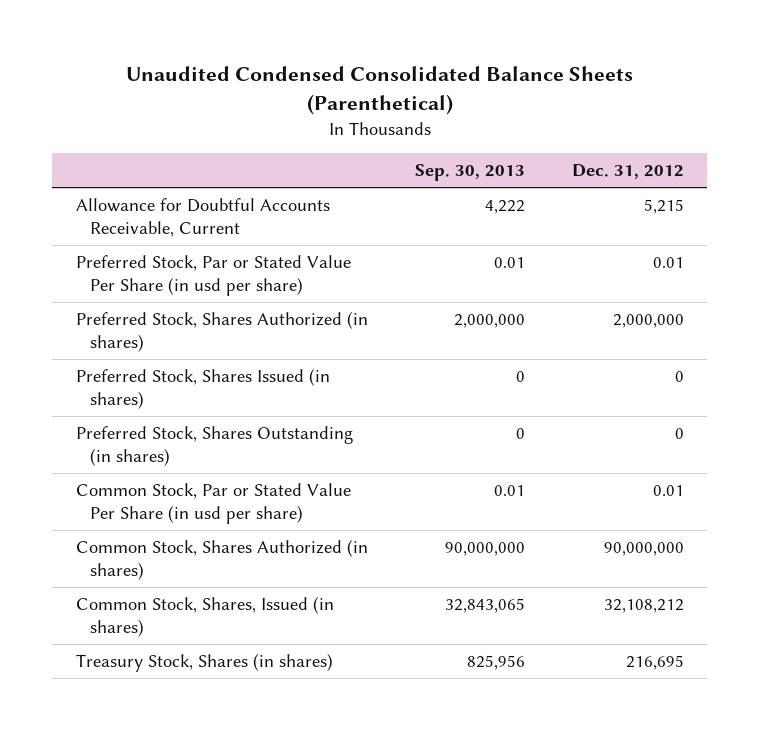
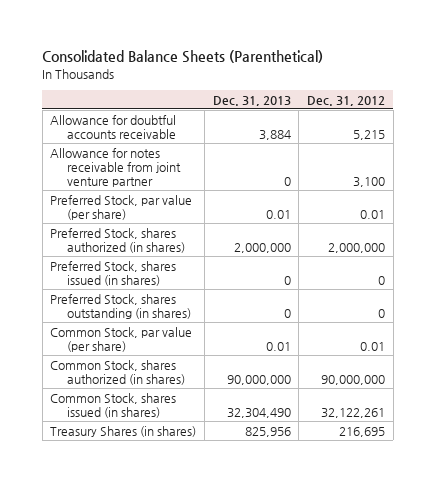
- Unaudited Condensed Consolidated Balance Sheets (Parenthetical)
+ Consolidated Balance Sheets (Parenthetical)
- | Sep. 30, 2013 | Dec. 31, 2012
+ | Dec. 31, 2013 | Dec. 31, 2012
- Allowance for Doubtful Accounts Receivable, Current | 4,222 | 5,215
- Preferred Stock, Par or Stated Value Per Share (in usd per share) | 0.01 | 0.01
- Preferred Stock, Shares Authorized (in shares) | 2,000,000 | 2,000,000
- Preferred Stock, Shares Issued (in shares) | 0 | 0
- Preferred Stock, Shares Outstanding (in shares) | 0 | 0
- Common Stock, Par or Stated Value Per Share (in usd per share) | 0.01 | 0.01
- Common Stock, Shares Authorized (in shares) | 90,000,000 | 90,000,000
- Common Stock, Shares, Issued (in shares) | 32,843,065 | 32,108,212
- Treasury Stock, Shares (in shares) | 825,956 | 216,695
+ Allowance for doubtful accounts receivable | 3,884 | 5,215
+ Allowance for notes receivable from joint venture partner | 0 | 3,100
+ Preferred Stock, par value (per share) | 0.01 | 0.01
+ Preferred Stock, shares authorized (in shares) | 2,000,000 | 2,000,000
+ Preferred Stock, shares issued (in shares) | 0 | 0
+ Preferred Stock, shares outstanding (in shares) | 0 | 0
+ Common Stock, par value (per share) | 0.01 | 0.01
+ Common Stock, shares authorized (in shares) | 90,000,000 | 90,000,000
+ Common Stock, shares issued (in shares) | 32,304,490 | 32,122,261
+ Treasury Shares (in shares) | 825,956 | 216,695

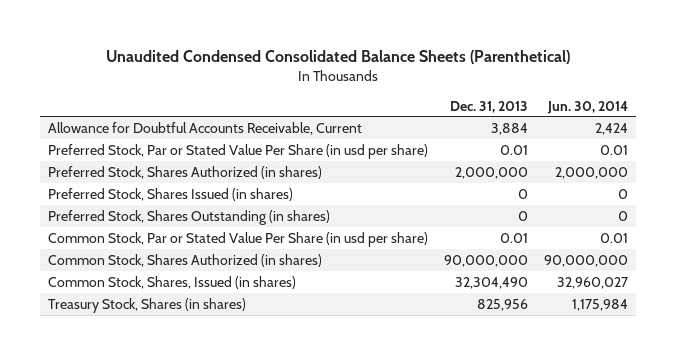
- Consolidated Balance Sheets (Parenthetical)
+ Unaudited Condensed Consolidated Balance Sheets (Parenthetical)
- | Dec. 31, 2013 | Dec. 31, 2012
+ | Dec. 31, 2013 | Jun. 30, 2014
- Allowance for doubtful accounts receivable | 3,884 | 5,215
- Allowance for notes receivable from joint venture partner | 0 | 3,100
- Preferred Stock, par value (per share) | 0.01 | 0.01
- Preferred Stock, shares authorized (in shares) | 2,000,000 | 2,000,000
- Preferred Stock, shares issued (in shares) | 0 | 0
- Preferred Stock, shares outstanding (in shares) | 0 | 0
- Common Stock, par value (per share) | 0.01 | 0.01
- Common Stock, shares authorized (in shares) | 90,000,000 | 90,000,000
- Common Stock, shares issued (in shares) | 32,304,490 | 32,122,261
- Treasury Shares (in shares) | 825,956 | 216,695
+ Allowance for Doubtful Accounts Receivable, Current | 3,884 | 2,424
+ Preferred Stock, Par or Stated Value Per Share (in usd per share) | 0.01 | 0.01
+ Preferred Stock, Shares Authorized (in shares) | 2,000,000 | 2,000,000
+ Preferred Stock, Shares Issued (in shares) | 0 | 0
+ Preferred Stock, Shares Outstanding (in shares) | 0 | 0
+ Common Stock, Par or Stated Value Per Share (in usd per share) | 0.01 | 0.01
+ Common Stock, Shares Authorized (in shares) | 90,000,000 | 90,000,000
+ Common Stock, Shares, Issued (in shares) | 32,304,490 | 32,960,027
+ Treasury Stock, Shares (in shares) | 825,956 | 1,175,984

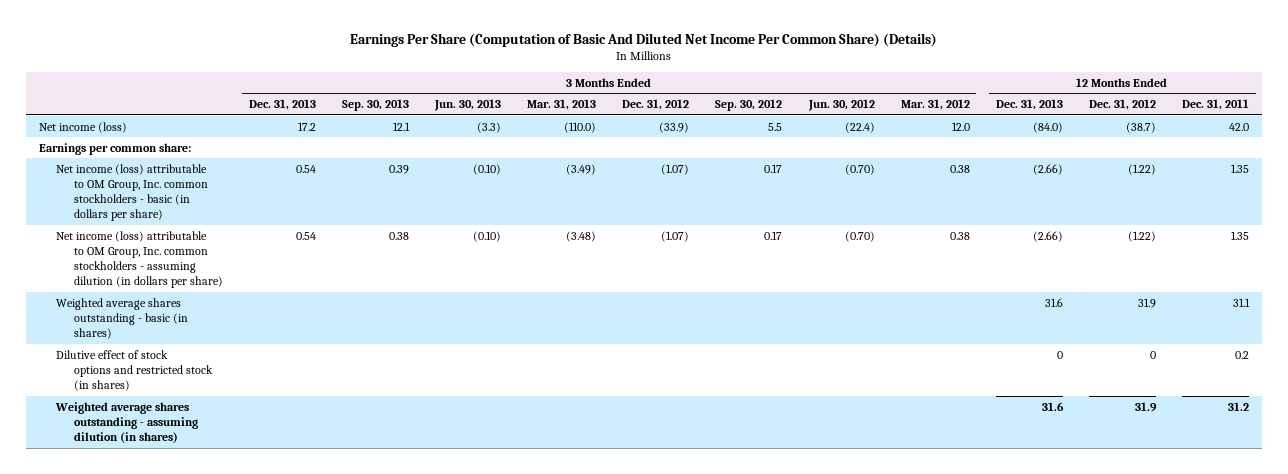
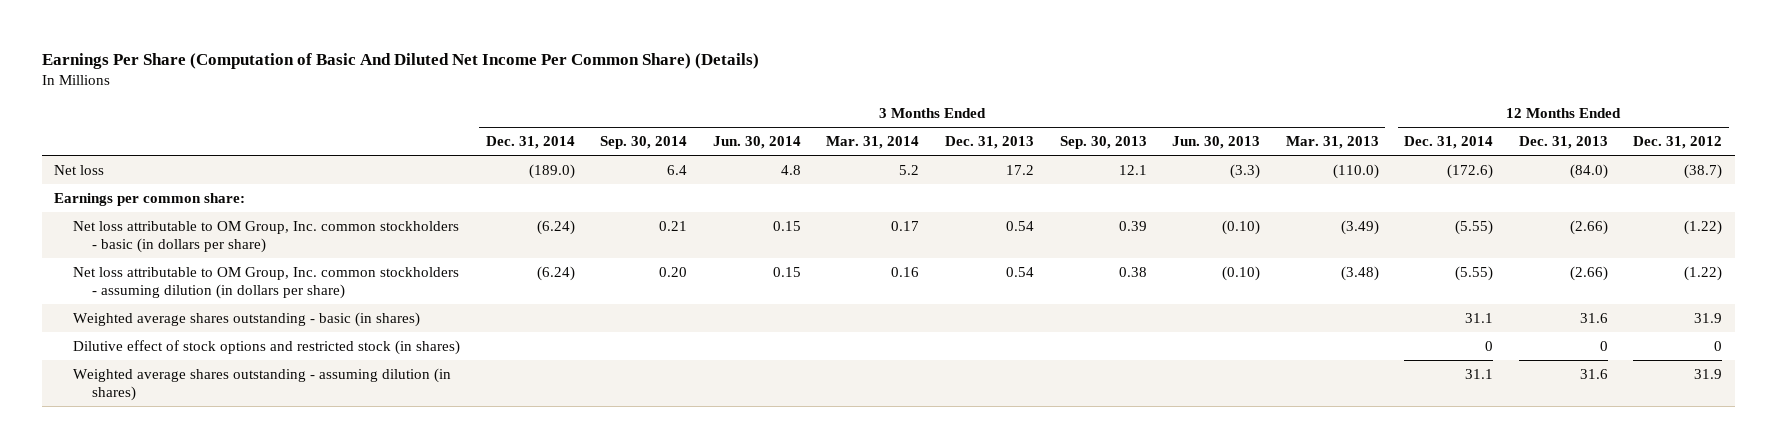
- | 3 Months Ended Dec. 31, 2013 | 3 Months Ended Sep. 30, 2013 | 3 Months Ended Jun. 30, 2013 | 3 Months Ended Mar. 31, 2013 | 3 Months Ended Dec. 31, 2012 | 3 Months Ended Sep. 30, 2012 | 3 Months Ended Jun. 30, 2012 | 3 Months Ended Mar. 31, 2012 | 12 Months Ended Dec. 31, 2013 | 12 Months Ended Dec. 31, 2012 | 12 Months Ended Dec. 31, 2011
+ | 3 Months Ended Dec. 31, 2014 | 3 Months Ended Sep. 30, 2014 | 3 Months Ended Jun. 30, 2014 | 3 Months Ended Mar. 31, 2014 | 3 Months Ended Dec. 31, 2013 | 3 Months Ended Sep. 30, 2013 | 3 Months Ended Jun. 30, 2013 | 3 Months Ended Mar. 31, 2013 | 12 Months Ended Dec. 31, 2014 | 12 Months Ended Dec. 31, 2013 | 12 Months Ended Dec. 31, 2012
- Net income (loss) | 17.2 | 12.1 | (3.3) | (110.0) | (33.9) | 5.5 | (22.4) | 12.0 | (84.0) | (38.7) | 42.0
+ Net loss | (189.0) | 6.4 | 4.8 | 5.2 | 17.2 | 12.1 | (3.3) | (110.0) | (172.6) | (84.0) | (38.7)
- Net income (loss) attributable to OM Group, Inc. common stockholders - basic (in dollars per share) | 0.54 | 0.39 | (0.10) | (3.49) | (1.07) | 0.17 | (0.70) | 0.38 | (2.66) | (1.22) | 1.35
- Net income (loss) attributable to OM Group, Inc. common stockholders - assuming dilution (in dollars per share) | 0.54 | 0.38 | (0.10) | (3.48) | (1.07) | 0.17 | (0.70) | 0.38 | (2.66) | (1.22) | 1.35
+ Net loss attributable to OM Group, Inc. common stockholders - basic (in dollars per share) | (6.24) | 0.21 | 0.15 | 0.17 | 0.54 | 0.39 | (0.10) | (3.49) | (5.55) | (2.66) | (1.22)
+ Net loss attributable to OM Group, Inc. common stockholders - assuming dilution (in dollars per share) | (6.24) | 0.20 | 0.15 | 0.16 | 0.54 | 0.38 | (0.10) | (3.48) | (5.55) | (2.66) | (1.22)

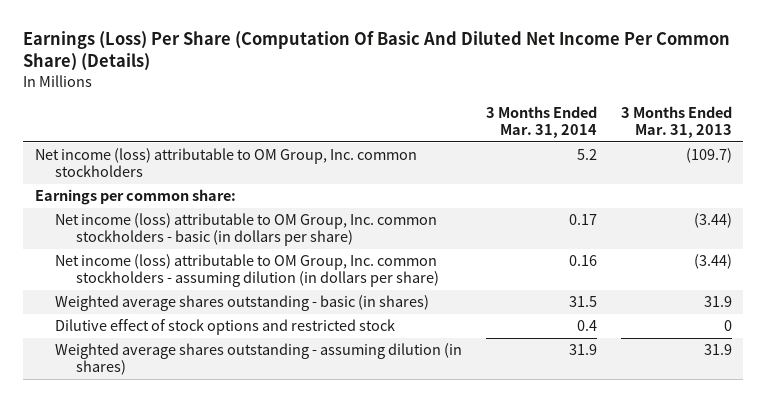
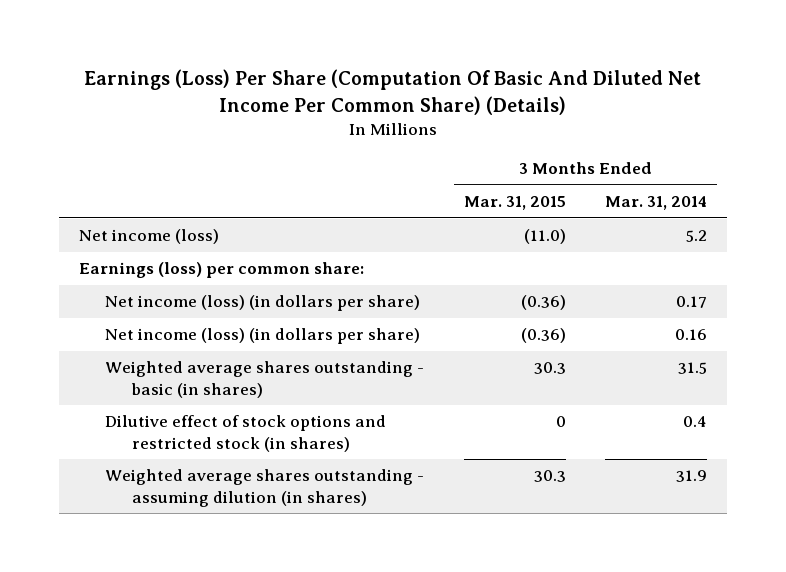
- | 3 Months Ended Mar. 31, 2014 | 3 Months Ended Mar. 31, 2013
+ | 3 Months Ended Mar. 31, 2015 | 3 Months Ended Mar. 31, 2014
- Net income (loss) attributable to OM Group, Inc. common stockholders | 5.2 | (109.7)
- Earnings per common share:
- Net income (loss) attributable to OM Group, Inc. common stockholders - basic (in dollars per share) | 0.17 | (3.44)
- Net income (loss) attributable to OM Group, Inc. common stockholders - assuming dilution (in dollars per share) | 0.16 | (3.44)
+ Net income (loss) | (11.0) | 5.2
+ Earnings (loss) per common share:
+ Net income (loss) (in dollars per share) | (0.36) | 0.17
+ Net income (loss) (in dollars per share) | (0.36) | 0.16
- Dilutive effect of stock options and restricted stock | 0.4 | 0
+ Dilutive effect of stock options and restricted stock (in shares) | 0 | 0.4

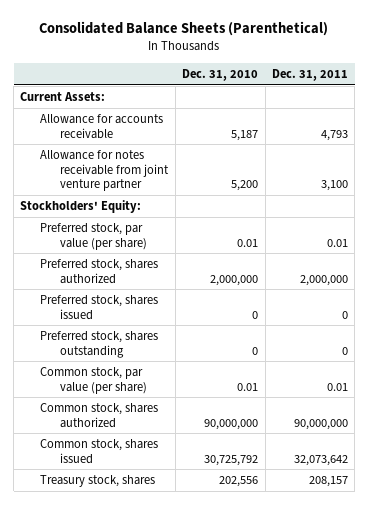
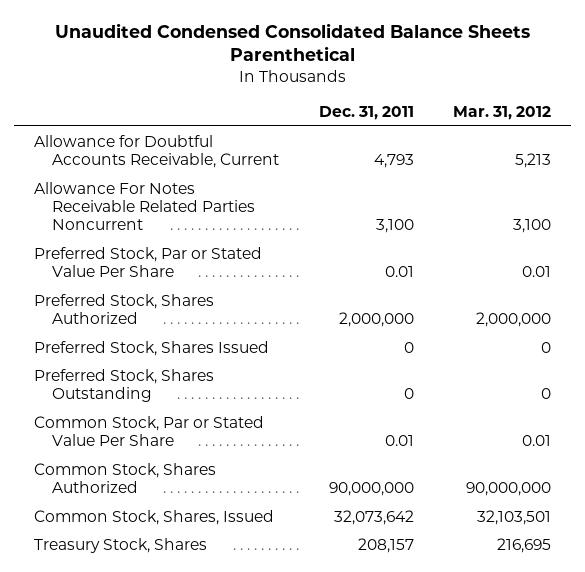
- Consolidated Balance Sheets (Parenthetical)
+ Unaudited Condensed Consolidated Balance Sheets Parenthetical
- | Dec. 31, 2010 | Dec. 31, 2011
+ | Dec. 31, 2011 | Mar. 31, 2012
- Current Assets:
- Allowance for accounts receivable | 5,187 | 4,793
- Allowance for notes receivable from joint venture partner | 5,200 | 3,100
- Stockholders' Equity:
- Preferred stock, par value (per share) | 0.01 | 0.01
- Preferred stock, shares authorized | 2,000,000 | 2,000,000
- Preferred stock, shares issued | 0 | 0
- Preferred stock, shares outstanding | 0 | 0
- Common stock, par value (per share) | 0.01 | 0.01
- Common stock, shares authorized | 90,000,000 | 90,000,000
- Common stock, shares issued | 30,725,792 | 32,073,642
- Treasury stock, shares | 202,556 | 208,157
+ Allowance for Doubtful Accounts Receivable, Current | 4,793 | 5,213
+ Allowance For Notes Receivable Related Parties Noncurrent | 3,100 | 3,100
+ Preferred Stock, Par or Stated Value Per Share | 0.01 | 0.01
+ Preferred Stock, Shares Authorized | 2,000,000 | 2,000,000
+ Preferred Stock, Shares Issued | 0 | 0
+ Preferred Stock, Shares Outstanding | 0 | 0
+ Common Stock, Par or Stated Value Per Share | 0.01 | 0.01
+ Common Stock, Shares Authorized | 90,000,000 | 90,000,000
+ Common Stock, Shares, Issued | 32,073,642 | 32,103,501
+ Treasury Stock, Shares | 208,157 | 216,695

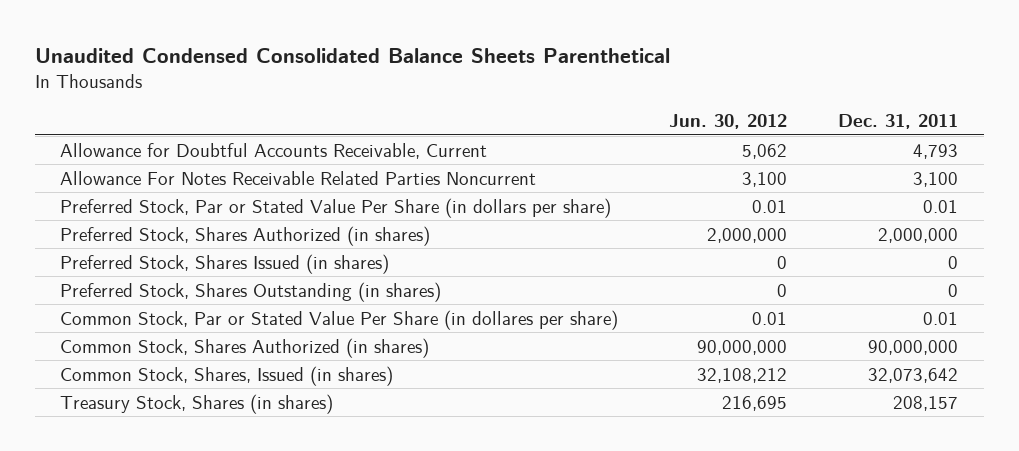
- | Dec. 31, 2011 | Mar. 31, 2012
+ | Jun. 30, 2012 | Dec. 31, 2011
- Preferred Stock, Par or Stated Value Per Share | 0.01 | 0.01
- Preferred Stock, Shares Authorized | 2,000,000 | 2,000,000
- Preferred Stock, Shares Issued | 0 | 0
- Preferred Stock, Shares Outstanding | 0 | 0
- Common Stock, Par or Stated Value Per Share | 0.01 | 0.01
- Common Stock, Shares Authorized | 90,000,000 | 90,000,000
- Common Stock, Shares, Issued | 32,073,642 | 32,103,501
- Treasury Stock, Shares | 208,157 | 216,695
+ Preferred Stock, Par or Stated Value Per Share (in dollars per share) | 0.01 | 0.01
+ Preferred Stock, Shares Authorized (in shares) | 2,000,000 | 2,000,000
+ Preferred Stock, Shares Issued (in shares) | 0 | 0
+ Preferred Stock, Shares Outstanding (in shares) | 0 | 0
+ Common Stock, Par or Stated Value Per Share (in dollares per share) | 0.01 | 0.01
+ Common Stock, Shares Authorized (in shares) | 90,000,000 | 90,000,000
+ Common Stock, Shares, Issued (in shares) | 32,108,212 | 32,073,642
+ Treasury Stock, Shares (in shares) | 216,695 | 208,157

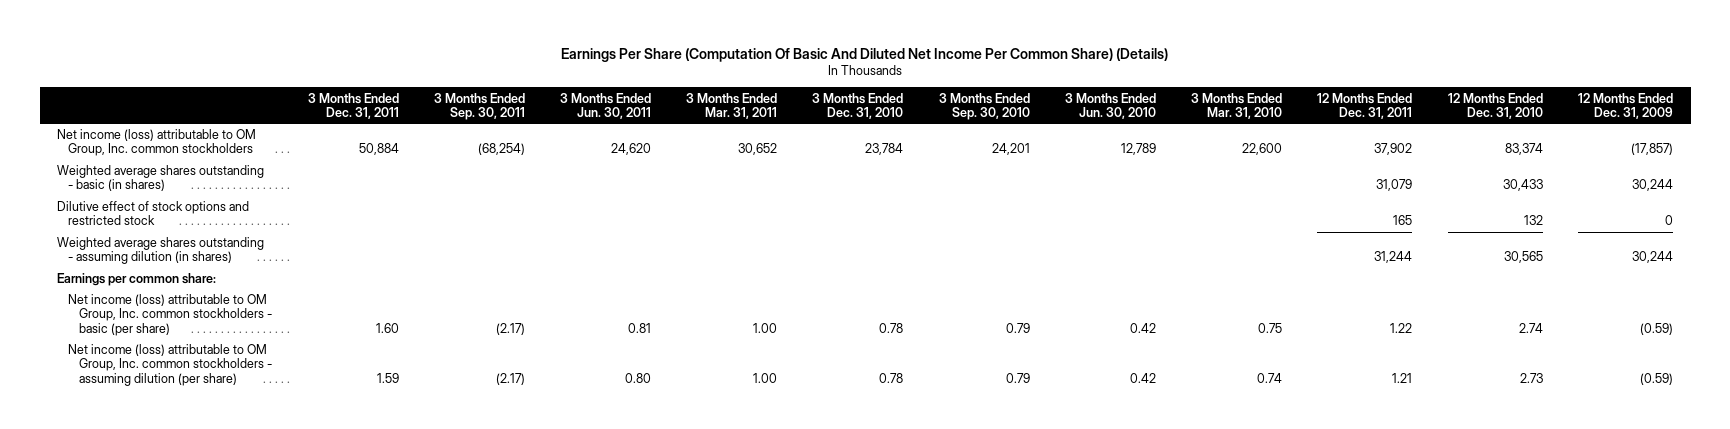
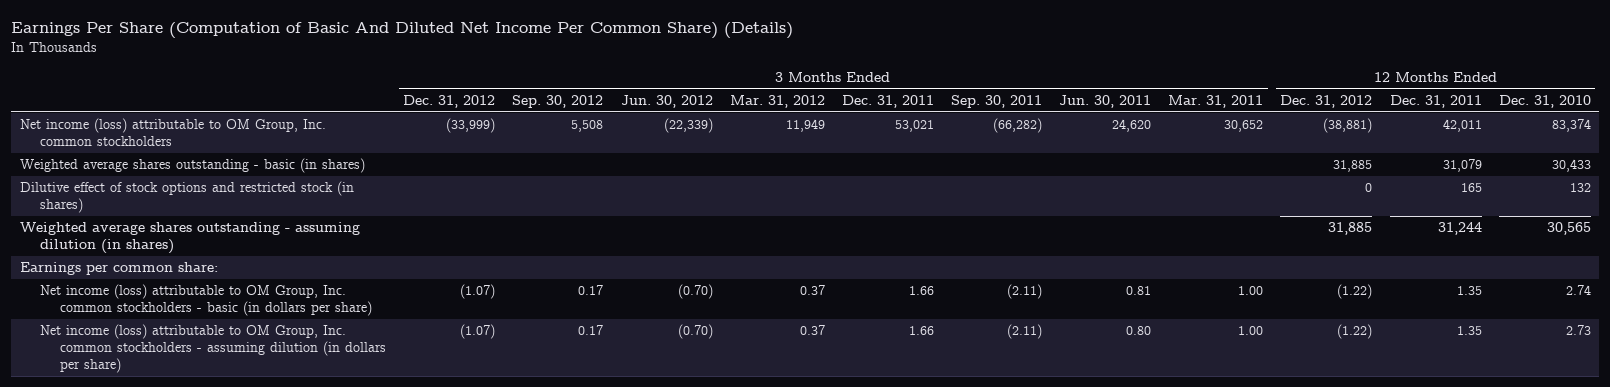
- Earnings Per Share (Computation Of Basic And Diluted Net Income Per Common Share) (Details)
+ Earnings Per Share (Computation of Basic And Diluted Net Income Per Common Share) (Details)
- | 3 Months Ended Dec. 31, 2011 | 3 Months Ended Sep. 30, 2011 | 3 Months Ended Jun. 30, 2011 | 3 Months Ended Mar. 31, 2011 | 3 Months Ended Dec. 31, 2010 | 3 Months Ended Sep. 30, 2010 | 3 Months Ended Jun. 30, 2010 | 3 Months Ended Mar. 31, 2010 | 12 Months Ended Dec. 31, 2011 | 12 Months Ended Dec. 31, 2010 | 12 Months Ended Dec. 31, 2009
+ | 3 Months Ended Dec. 31, 2012 | 3 Months Ended Sep. 30, 2012 | 3 Months Ended Jun. 30, 2012 | 3 Months Ended Mar. 31, 2012 | 3 Months Ended Dec. 31, 2011 | 3 Months Ended Sep. 30, 2011 | 3 Months Ended Jun. 30, 2011 | 3 Months Ended Mar. 31, 2011 | 12 Months Ended Dec. 31, 2012 | 12 Months Ended Dec. 31, 2011 | 12 Months Ended Dec. 31, 2010
- Net income (loss) attributable to OM Group, Inc. common stockholders | 50,884 | (68,254) | 24,620 | 30,652 | 23,784 | 24,201 | 12,789 | 22,600 | 37,902 | 83,374 | (17,857)
+ Net income (loss) attributable to OM Group, Inc. common stockholders | (33,999) | 5,508 | (22,339) | 11,949 | 53,021 | (66,282) | 24,620 | 30,652 | (38,881) | 42,011 | 83,374
- Dilutive effect of stock options and restricted stock | | | | | | | | | 165 | 132 | 0
+ Dilutive effect of stock options and restricted stock (in shares) | | | | | | | | | 0 | 165 | 132
- Net income (loss) attributable to OM Group, Inc. common stockholders - basic (per share) | 1.60 | (2.17) | 0.81 | 1.00 | 0.78 | 0.79 | 0.42 | 0.75 | 1.22 | 2.74 | (0.59)
- Net income (loss) attributable to OM Group, Inc. common stockholders - assuming dilution (per share) | 1.59 | (2.17) | 0.80 | 1.00 | 0.78 | 0.79 | 0.42 | 0.74 | 1.21 | 2.73 | (0.59)
+ Net income (loss) attributable to OM Group, Inc. common stockholders - basic (in dollars per share) | (1.07) | 0.17 | (0.70) | 0.37 | 1.66 | (2.11) | 0.81 | 1.00 | (1.22) | 1.35 | 2.74
+ Net income (loss) attributable to OM Group, Inc. common stockholders - assuming dilution (in dollars per share) | (1.07) | 0.17 | (0.70) | 0.37 | 1.66 | (2.11) | 0.80 | 1.00 | (1.22) | 1.35 | 2.73

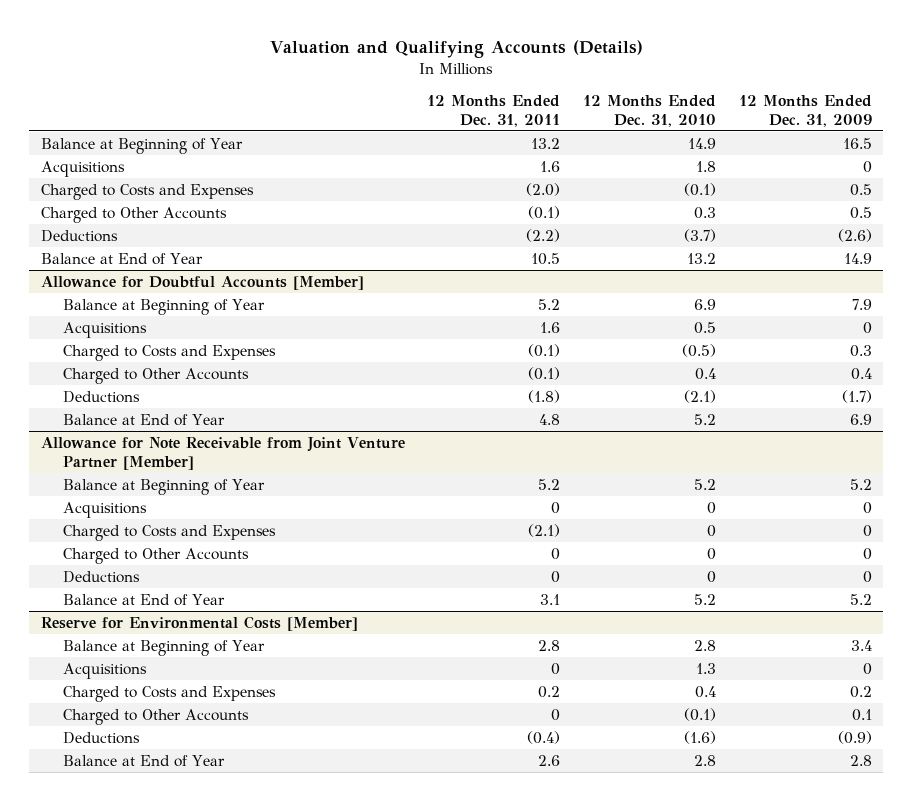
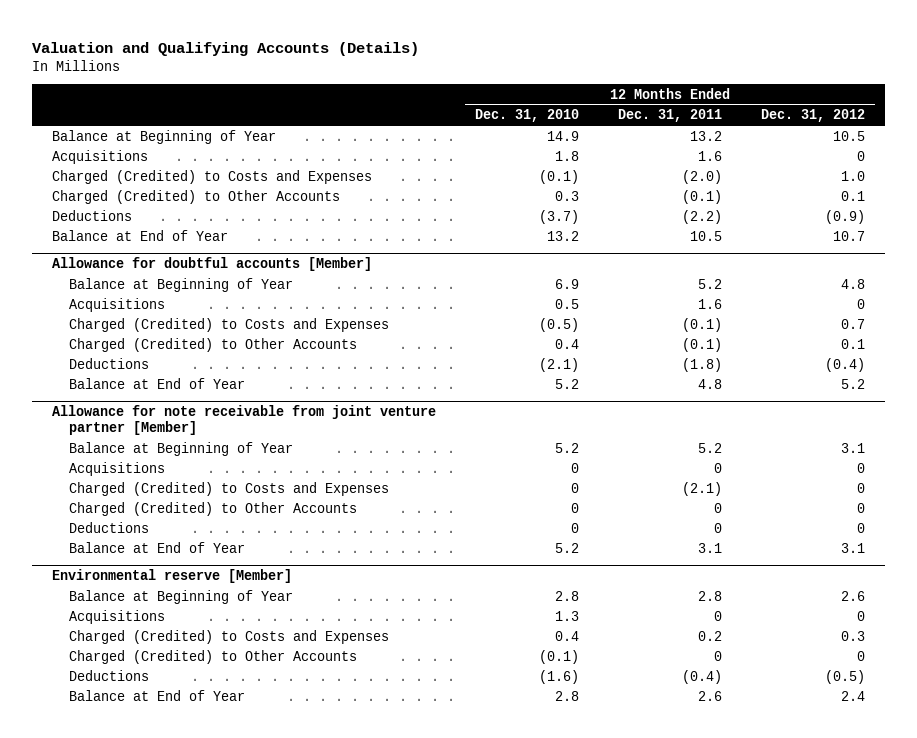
- | 12 Months Ended Dec. 31, 2011 | 12 Months Ended Dec. 31, 2010 | 12 Months Ended Dec. 31, 2009
+ | 12 Months Ended Dec. 31, 2010 | 12 Months Ended Dec. 31, 2011 | 12 Months Ended Dec. 31, 2012
- Charged to Costs and Expenses | (2.0) | (0.1) | 0.5
- Charged to Other Accounts | (0.1) | 0.3 | 0.5
+ Charged (Credited) to Costs and Expenses | (0.1) | (2.0) | 1.0
+ Charged (Credited) to Other Accounts | 0.3 | (0.1) | 0.1
- Allowance for Doubtful Accounts [Member]
+ Allowance for doubtful accounts [Member]
- Charged to Costs and Expenses | (0.1) | (0.5) | 0.3
- Charged to Other Accounts | (0.1) | 0.4 | 0.4
+ Charged (Credited) to Costs and Expenses | (0.5) | (0.1) | 0.7
+ Charged (Credited) to Other Accounts | 0.4 | (0.1) | 0.1
- Allowance for Note Receivable from Joint Venture Partner [Member]
+ Allowance for note receivable from joint venture partner [Member]
- Charged to Costs and Expenses | (2.1) | 0 | 0
- Charged to Other Accounts | 0 | 0 | 0
+ Charged (Credited) to Costs and Expenses | 0 | (2.1) | 0
+ Charged (Credited) to Other Accounts | 0 | 0 | 0
- Reserve for Environmental Costs [Member]
+ Environmental reserve [Member]
- Charged to Costs and Expenses | 0.2 | 0.4 | 0.2
- Charged to Other Accounts | 0 | (0.1) | 0.1
+ Charged (Credited) to Costs and Expenses | 0.4 | 0.2 | 0.3
+ Charged (Credited) to Other Accounts | (0.1) | 0 | 0

